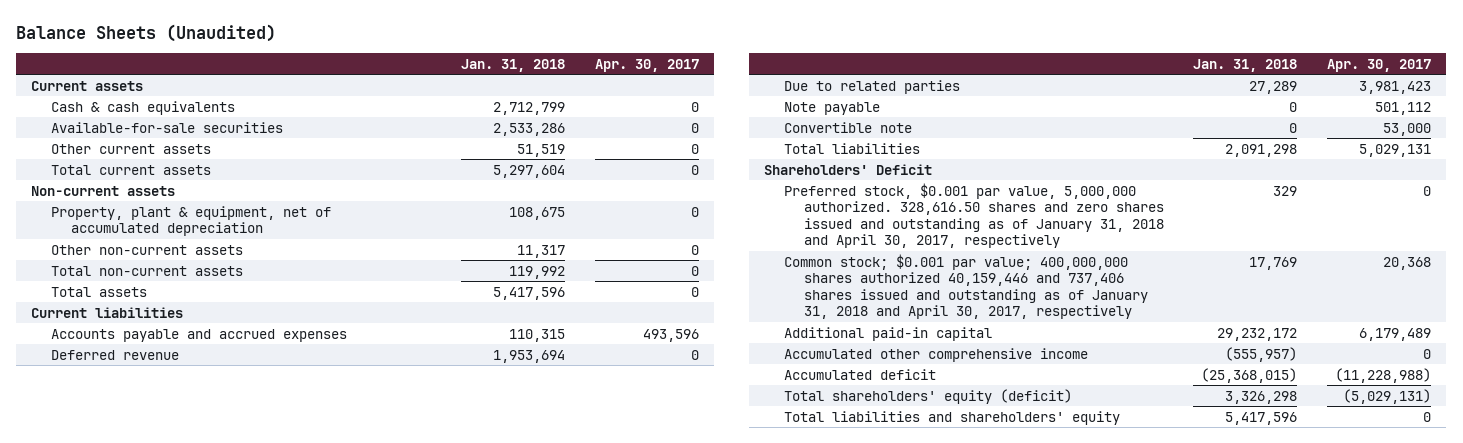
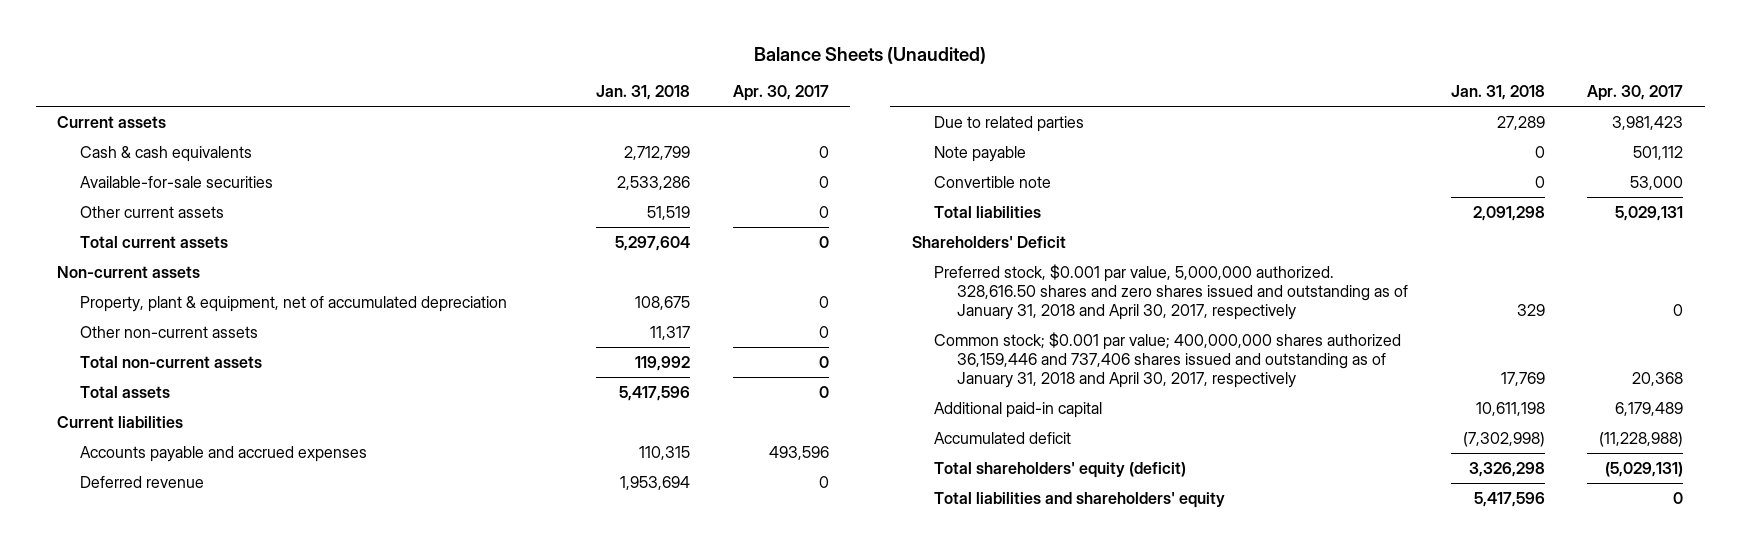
- Common stock; $0.001 par value; 400,000,000 shares authorized 40,159,446 and 737,406 shares issued and outstanding as of January 31, 2018 and April 30, 2017, respectively | 17,769 | 20,368
- Additional paid-in capital | 29,232,172 | 6,179,489
- Accumulated other comprehensive income | (555,957) | 0
- Accumulated deficit | (25,368,015) | (11,228,988)
+ Common stock; $0.001 par value; 400,000,000 shares authorized 36,159,446 and 737,406 shares issued and outstanding as of January 31, 2018 and April 30, 2017, respectively | 17,769 | 20,368
+ Additional paid-in capital | 10,611,198 | 6,179,489
+ Accumulated deficit | (7,302,998) | (11,228,988)

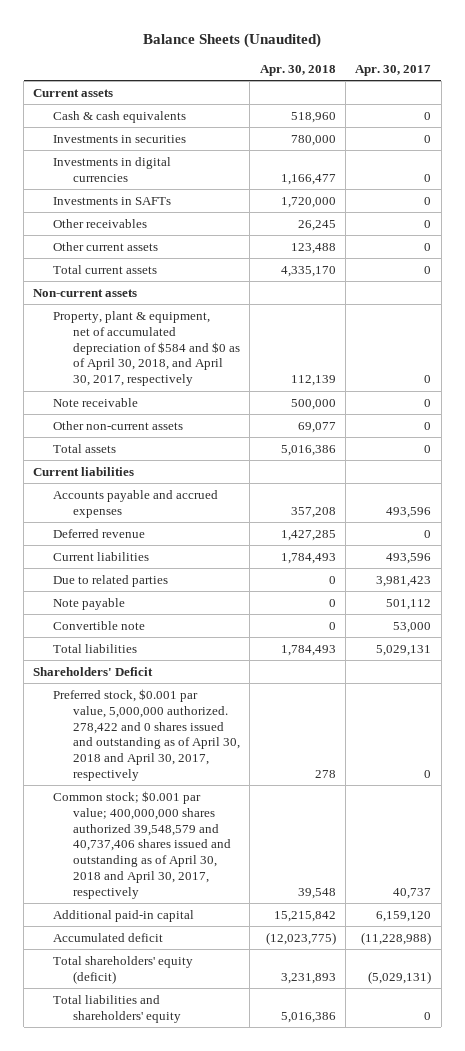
- | Jan. 31, 2018 | Apr. 30, 2017
+ | Apr. 30, 2018 | Apr. 30, 2017
- Available-for-sale securities | 2,533,286 | 0
+ Investments in securities | 780,000 | 0
+ Investments in digital currencies | 1,166,477 | 0
+ Investments in SAFTs | 1,720,000 | 0
+ Other receivables | 26,245 | 0
- Property, plant & equipment, net of accumulated depreciation | 108,675 | 0
+ Property, plant & equipment, net of accumulated depreciation of $584 and $0 as of April 30, 2018, and April 30, 2017, respectively | 112,139 | 0
+ Note receivable | 500,000 | 0
- Total non-current assets | 119,992 | 0
+ Current liabilities | 1,784,493 | 493,596
- Preferred stock, $0.001 par value, 5,000,000 authorized. 328,616.50 shares and zero shares issued and outstanding as of January 31, 2018 and April 30, 2017, respectively | 329 | 0
- Common stock; $0.001 par value; 400,000,000 shares authorized 36,159,446 and 737,406 shares issued and outstanding as of January 31, 2018 and April 30, 2017, respectively | 17,769 | 20,368
- Additional paid-in capital | 10,611,198 | 6,179,489
+ Preferred stock, $0.001 par value, 5,000,000 authorized. 278,422 and 0 shares issued and outstanding as of April 30, 2018 and April 30, 2017, respectively | 278 | 0
+ Common stock; $0.001 par value; 400,000,000 shares authorized 39,548,579 and 40,737,406 shares issued and outstanding as of April 30, 2018 and April 30, 2017, respectively | 39,548 | 40,737
+ Additional paid-in capital | 15,215,842 | 6,159,120

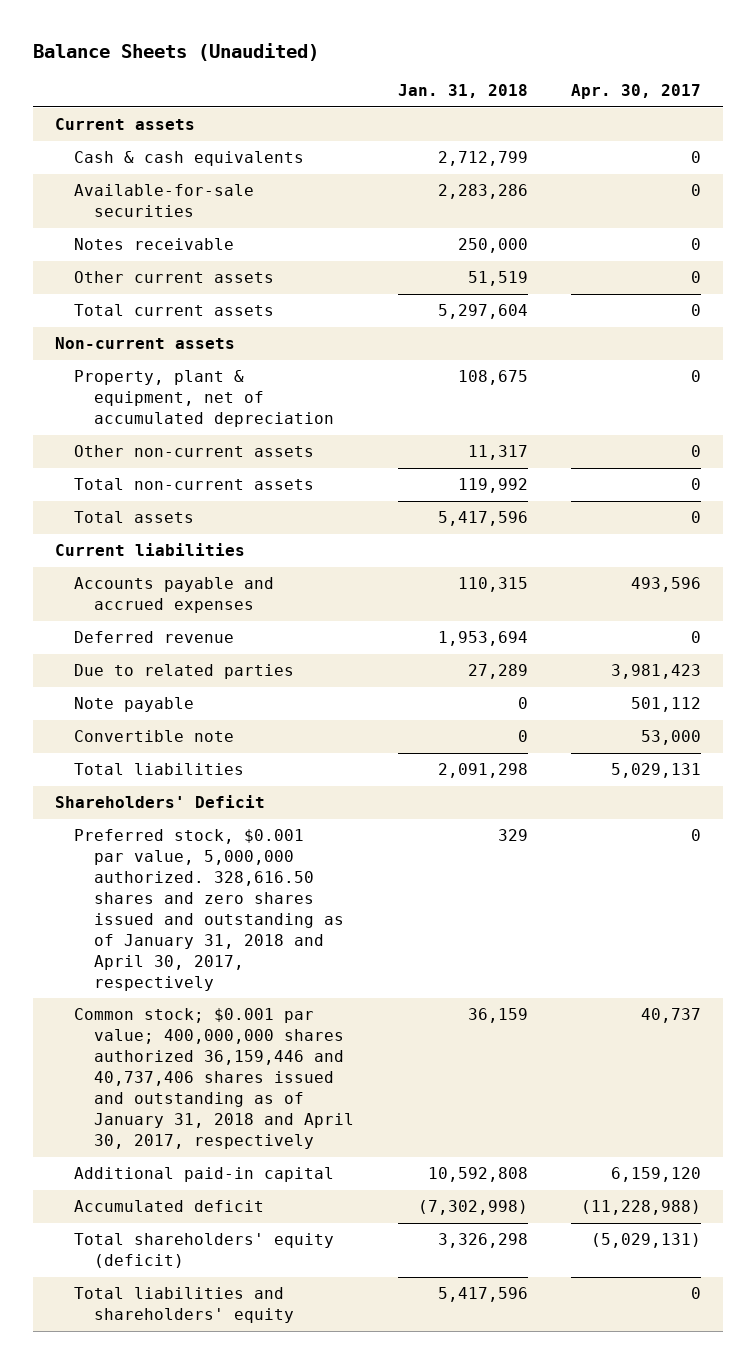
- | Apr. 30, 2018 | Apr. 30, 2017
+ | Jan. 31, 2018 | Apr. 30, 2017
- Investments in securities | 780,000 | 0
- Investments in digital currencies | 1,166,477 | 0
- Investments in SAFTs | 1,720,000 | 0
- Other receivables | 26,245 | 0
+ Available-for-sale securities | 2,283,286 | 0
+ Notes receivable | 250,000 | 0
- Property, plant & equipment, net of accumulated depreciation of $584 and $0 as of April 30, 2018, and April 30, 2017, respectively | 112,139 | 0
- Note receivable | 500,000 | 0
+ Property, plant & equipment, net of accumulated depreciation | 108,675 | 0
+ Total non-current assets | 119,992 | 0
- Current liabilities | 1,784,493 | 493,596
- Preferred stock, $0.001 par value, 5,000,000 authorized. 278,422 and 0 shares issued and outstanding as of April 30, 2018 and April 30, 2017, respectively | 278 | 0
- Common stock; $0.001 par value; 400,000,000 shares authorized 39,548,579 and 40,737,406 shares issued and outstanding as of April 30, 2018 and April 30, 2017, respectively | 39,548 | 40,737
+ Preferred stock, $0.001 par value, 5,000,000 authorized. 328,616.50 shares and zero shares issued and outstanding as of January 31, 2018 and April 30, 2017, respectively | 329 | 0
+ Common stock; $0.001 par value; 400,000,000 shares authorized 36,159,446 and 40,737,406 shares issued and outstanding as of January 31, 2018 and April 30, 2017, respectively | 36,159 | 40,737

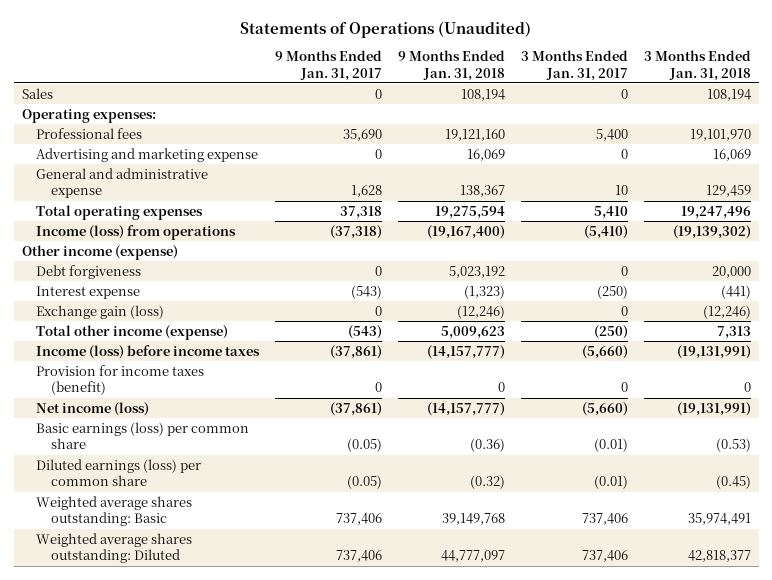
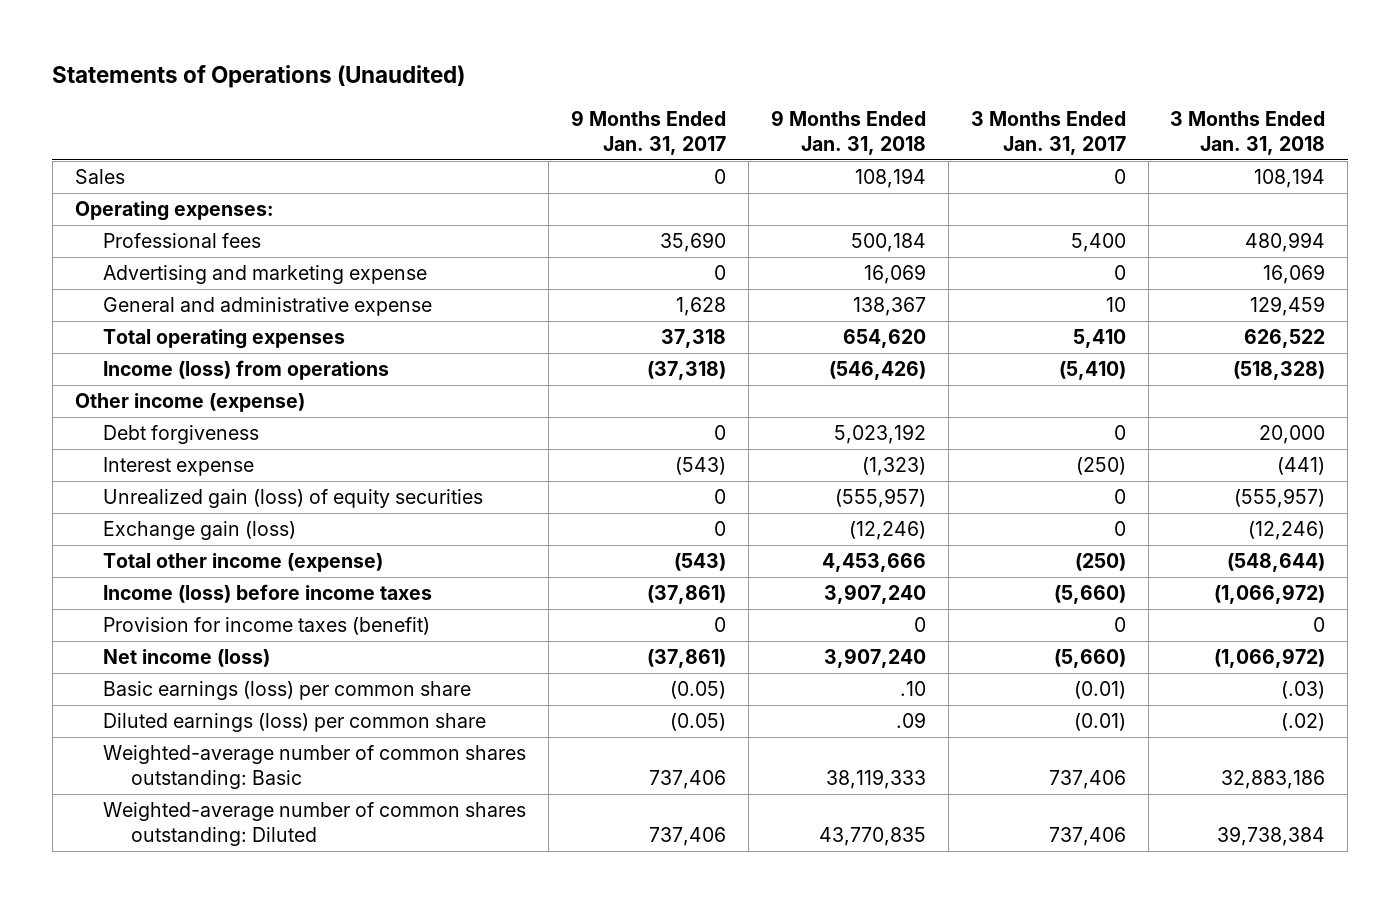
- Professional fees | 35,690 | 19,121,160 | 5,400 | 19,101,970
+ Professional fees | 35,690 | 500,184 | 5,400 | 480,994
- Total operating expenses | 37,318 | 19,275,594 | 5,410 | 19,247,496
- Income (loss) from operations | (37,318) | (19,167,400) | (5,410) | (19,139,302)
+ Total operating expenses | 37,318 | 654,620 | 5,410 | 626,522
+ Income (loss) from operations | (37,318) | (546,426) | (5,410) | (518,328)
+ Unrealized gain (loss) of equity securities | 0 | (555,957) | 0 | (555,957)
- Total other income (expense) | (543) | 5,009,623 | (250) | 7,313
- Income (loss) before income taxes | (37,861) | (14,157,777) | (5,660) | (19,131,991)
+ Total other income (expense) | (543) | 4,453,666 | (250) | (548,644)
+ Income (loss) before income taxes | (37,861) | 3,907,240 | (5,660) | (1,066,972)
- Net income (loss) | (37,861) | (14,157,777) | (5,660) | (19,131,991)
- Basic earnings (loss) per common share | (0.05) | (0.36) | (0.01) | (0.53)
- Diluted earnings (loss) per common share | (0.05) | (0.32) | (0.01) | (0.45)
- Weighted average shares outstanding: Basic | 737,406 | 39,149,768 | 737,406 | 35,974,491
- Weighted average shares outstanding: Diluted | 737,406 | 44,777,097 | 737,406 | 42,818,377
+ Net income (loss) | (37,861) | 3,907,240 | (5,660) | (1,066,972)
+ Basic earnings (loss) per common share | (0.05) | .10 | (0.01) | (.03)
+ Diluted earnings (loss) per common share | (0.05) | .09 | (0.01) | (.02)
+ Weighted-average number of common shares outstanding: Basic | 737,406 | 38,119,333 | 737,406 | 32,883,186
+ Weighted-average number of common shares outstanding: Diluted | 737,406 | 43,770,835 | 737,406 | 39,738,384

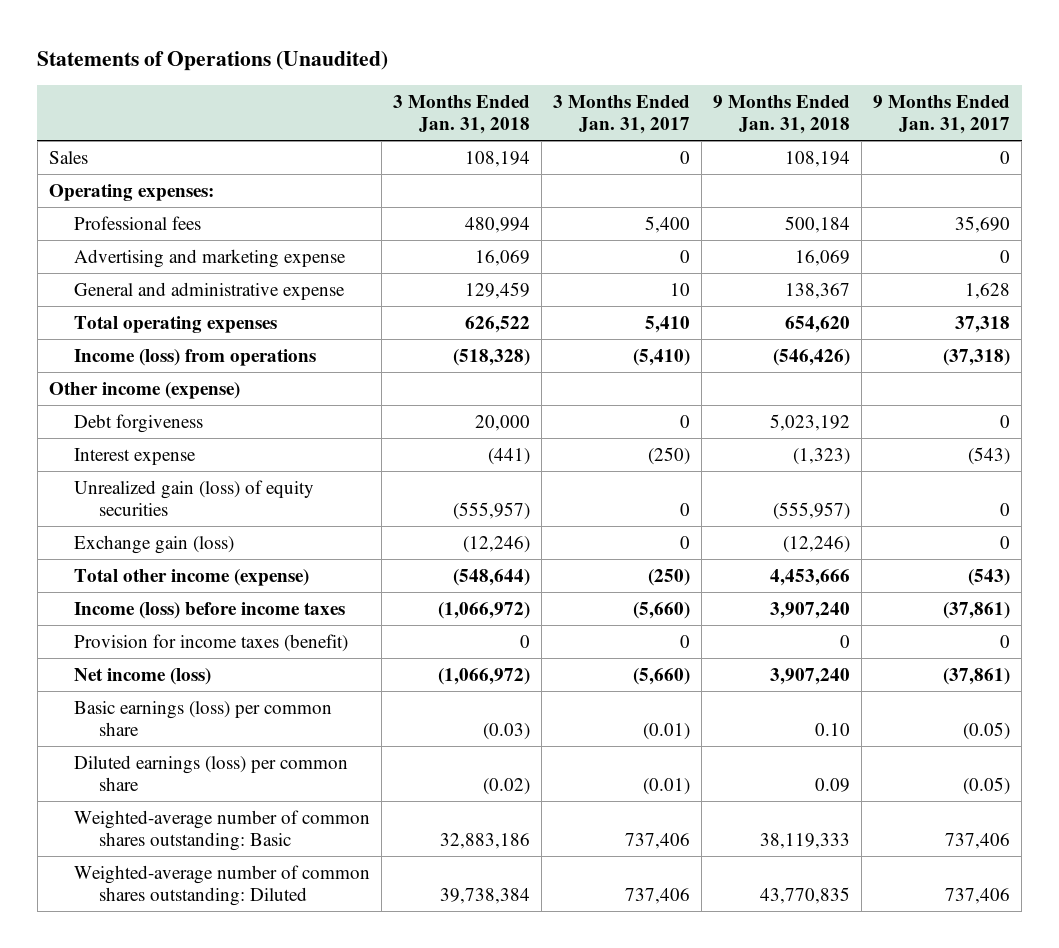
- | 9 Months Ended Jan. 31, 2017 | 9 Months Ended Jan. 31, 2018 | 3 Months Ended Jan. 31, 2017 | 3 Months Ended Jan. 31, 2018
+ | 3 Months Ended Jan. 31, 2018 | 3 Months Ended Jan. 31, 2017 | 9 Months Ended Jan. 31, 2018 | 9 Months Ended Jan. 31, 2017
- Basic earnings (loss) per common share | (0.05) | .10 | (0.01) | (.03)
- Diluted earnings (loss) per common share | (0.05) | .09 | (0.01) | (.02)
+ Basic earnings (loss) per common share | (0.03) | (0.01) | 0.10 | (0.05)
+ Diluted earnings (loss) per common share | (0.02) | (0.01) | 0.09 | (0.05)

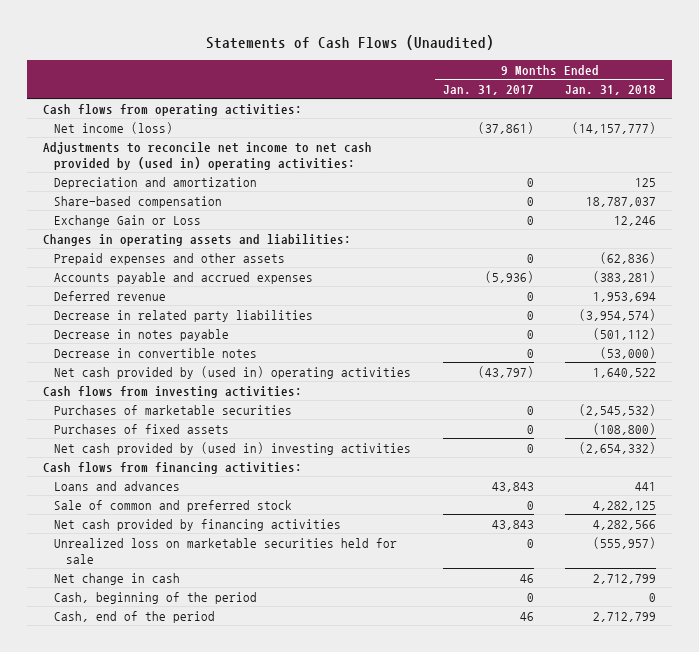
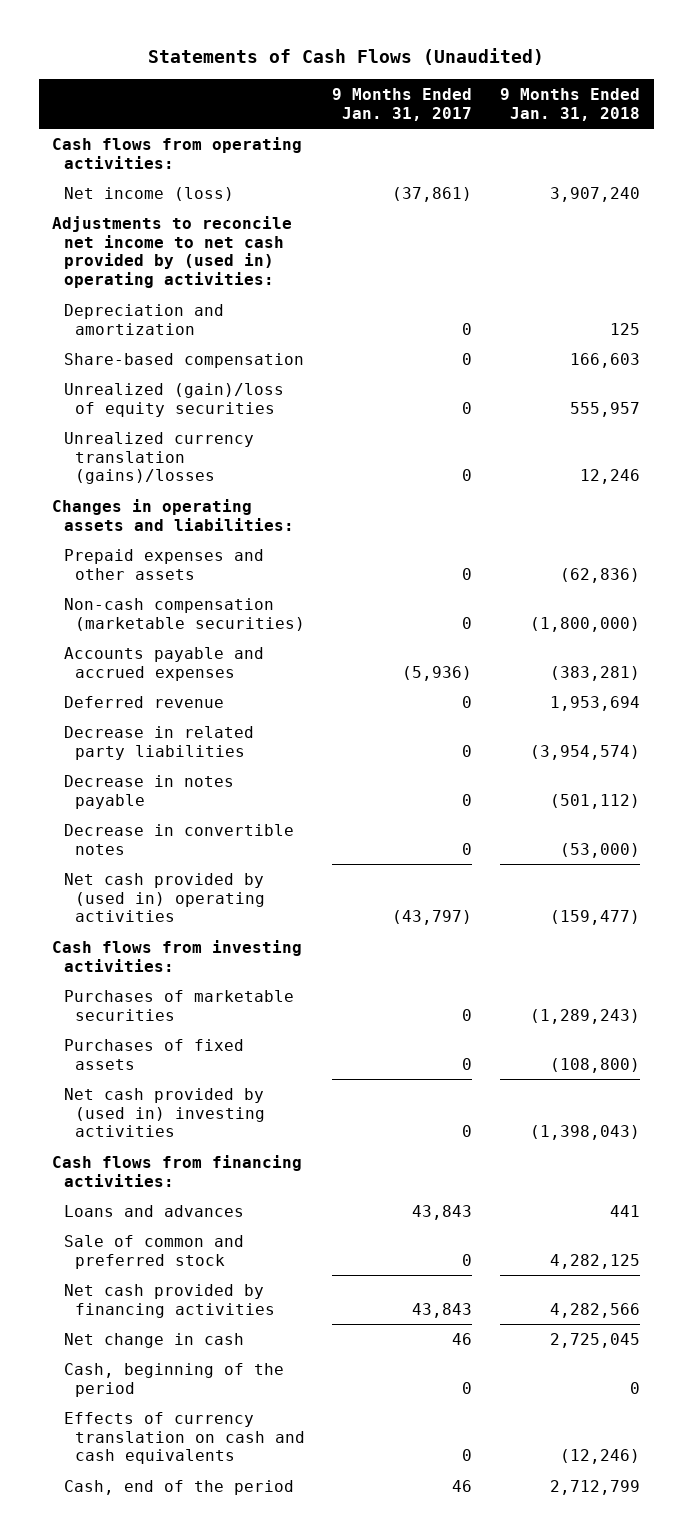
- Net income (loss) | (37,861) | (14,157,777)
+ Net income (loss) | (37,861) | 3,907,240
- Share-based compensation | 0 | 18,787,037
- Exchange Gain or Loss | 0 | 12,246
+ Share-based compensation | 0 | 166,603
+ Unrealized (gain)/loss of equity securities | 0 | 555,957
+ Unrealized currency translation (gains)/losses | 0 | 12,246
+ Non-cash compensation (marketable securities) | 0 | (1,800,000)
- Net cash provided by (used in) operating activities | (43,797) | 1,640,522
+ Net cash provided by (used in) operating activities | (43,797) | (159,477)
- Purchases of marketable securities | 0 | (2,545,532)
+ Purchases of marketable securities | 0 | (1,289,243)
- Net cash provided by (used in) investing activities | 0 | (2,654,332)
+ Net cash provided by (used in) investing activities | 0 | (1,398,043)
- Unrealized loss on marketable securities held for sale | 0 | (555,957)
- Net change in cash | 46 | 2,712,799
+ Net change in cash | 46 | 2,725,045
+ Effects of currency translation on cash and cash equivalents | 0 | (12,246)

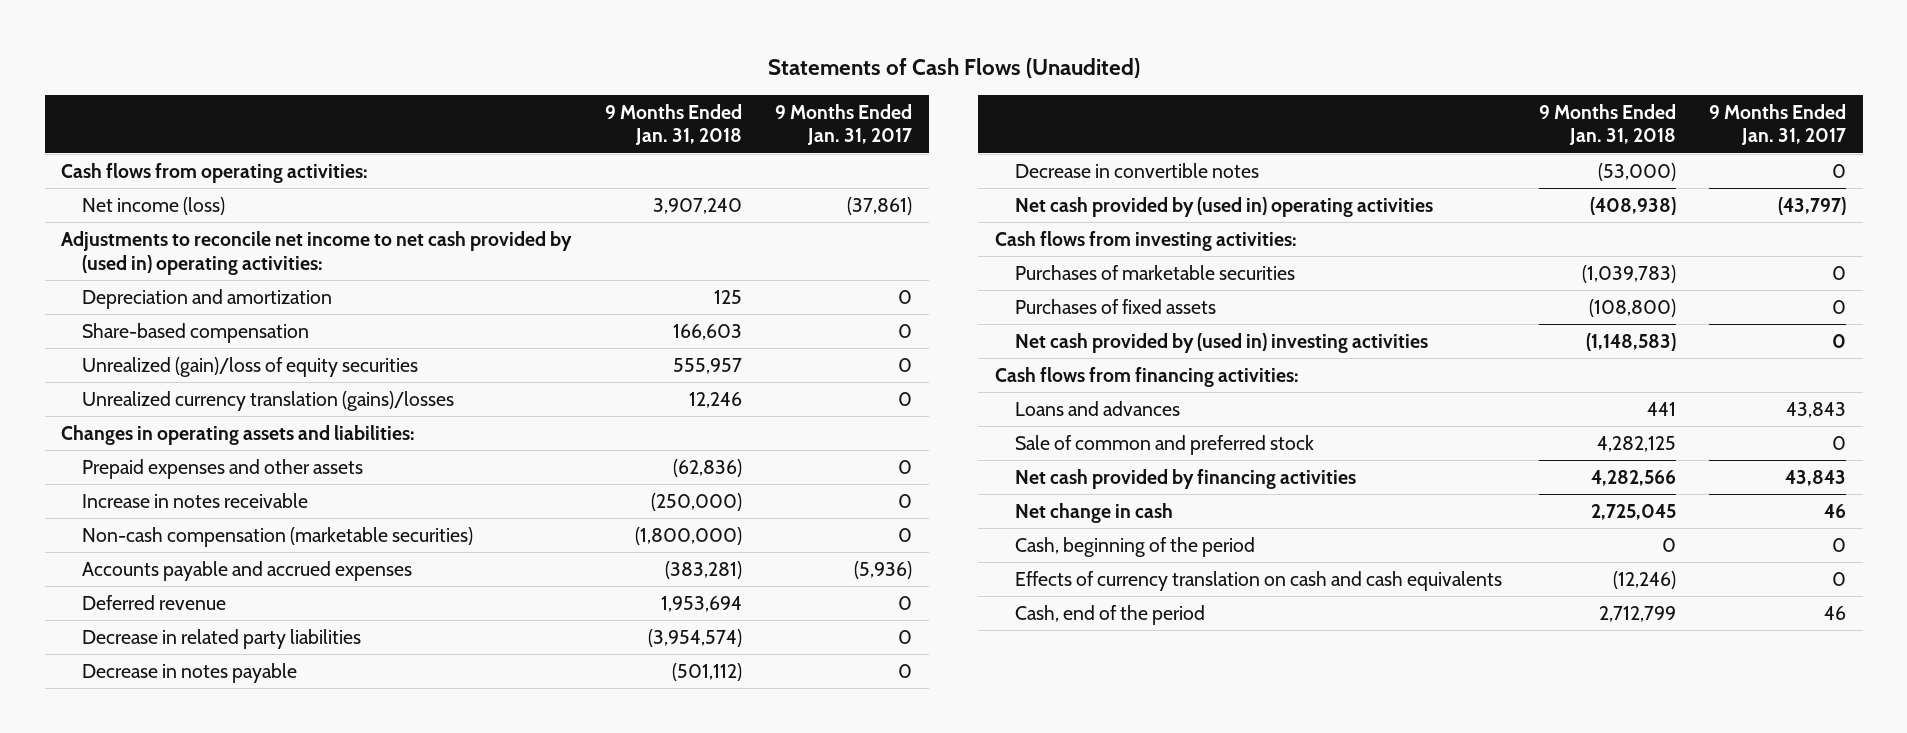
- | 9 Months Ended Jan. 31, 2017 | 9 Months Ended Jan. 31, 2018
+ | 9 Months Ended Jan. 31, 2018 | 9 Months Ended Jan. 31, 2017
+ Increase in notes receivable | (250,000) | 0
- Net cash provided by (used in) operating activities | (43,797) | (159,477)
+ Net cash provided by (used in) operating activities | (408,938) | (43,797)
- Purchases of marketable securities | 0 | (1,289,243)
+ Purchases of marketable securities | (1,039,783) | 0
- Net cash provided by (used in) investing activities | 0 | (1,398,043)
+ Net cash provided by (used in) investing activities | (1,148,583) | 0

